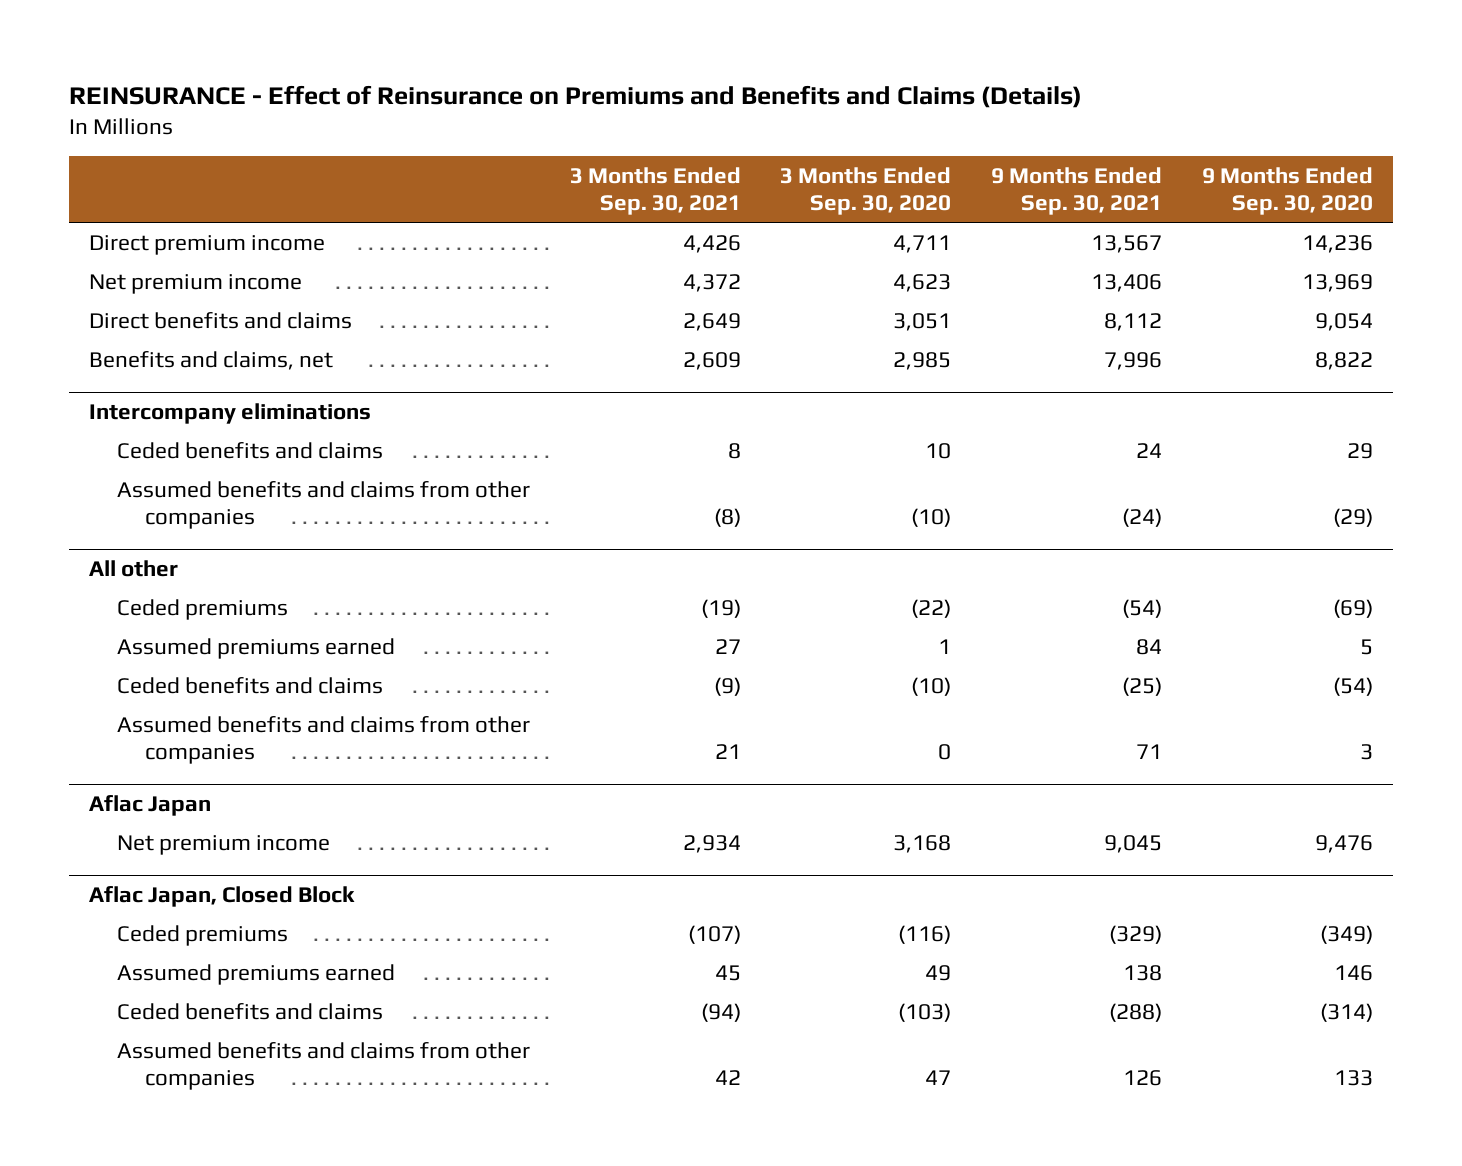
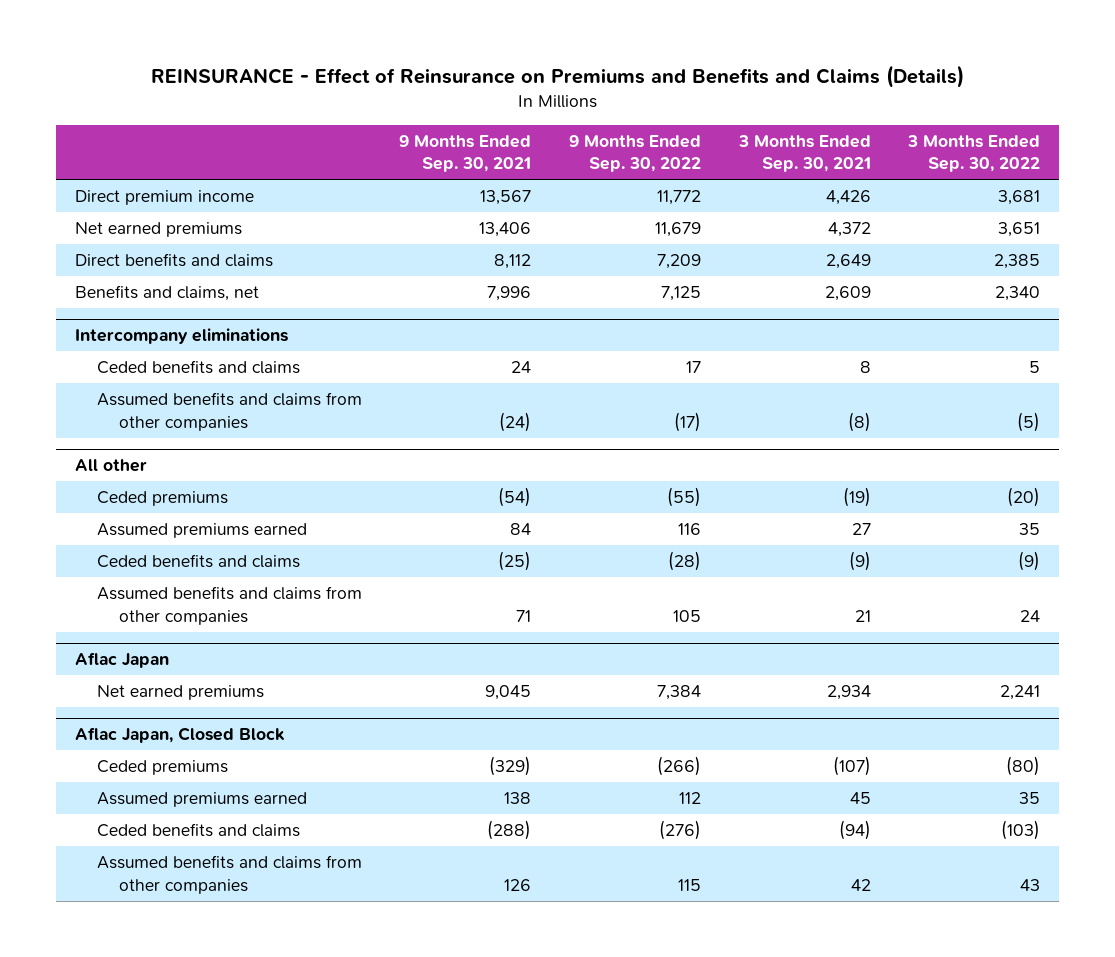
- | 3 Months Ended Sep. 30, 2021 | 3 Months Ended Sep. 30, 2020 | 9 Months Ended Sep. 30, 2021 | 9 Months Ended Sep. 30, 2020
+ | 9 Months Ended Sep. 30, 2021 | 9 Months Ended Sep. 30, 2022 | 3 Months Ended Sep. 30, 2021 | 3 Months Ended Sep. 30, 2022
- Net premium income | 4,372 | 4,623 | 13,406 | 13,969
+ Net earned premiums | 13,406 | 11,679 | 4,372 | 3,651
@ Aflac Japan
- Net premium income | 2,934 | 3,168 | 9,045 | 9,476
+ Net earned premiums | 9,045 | 7,384 | 2,934 | 2,241

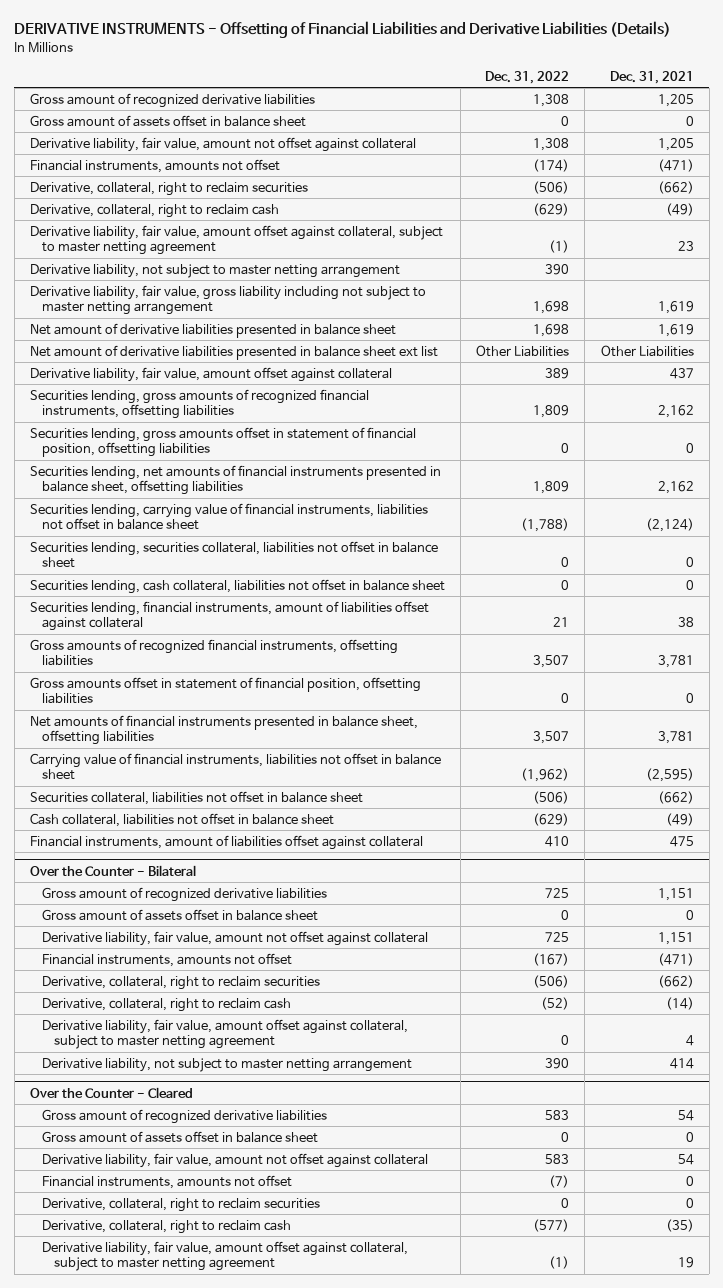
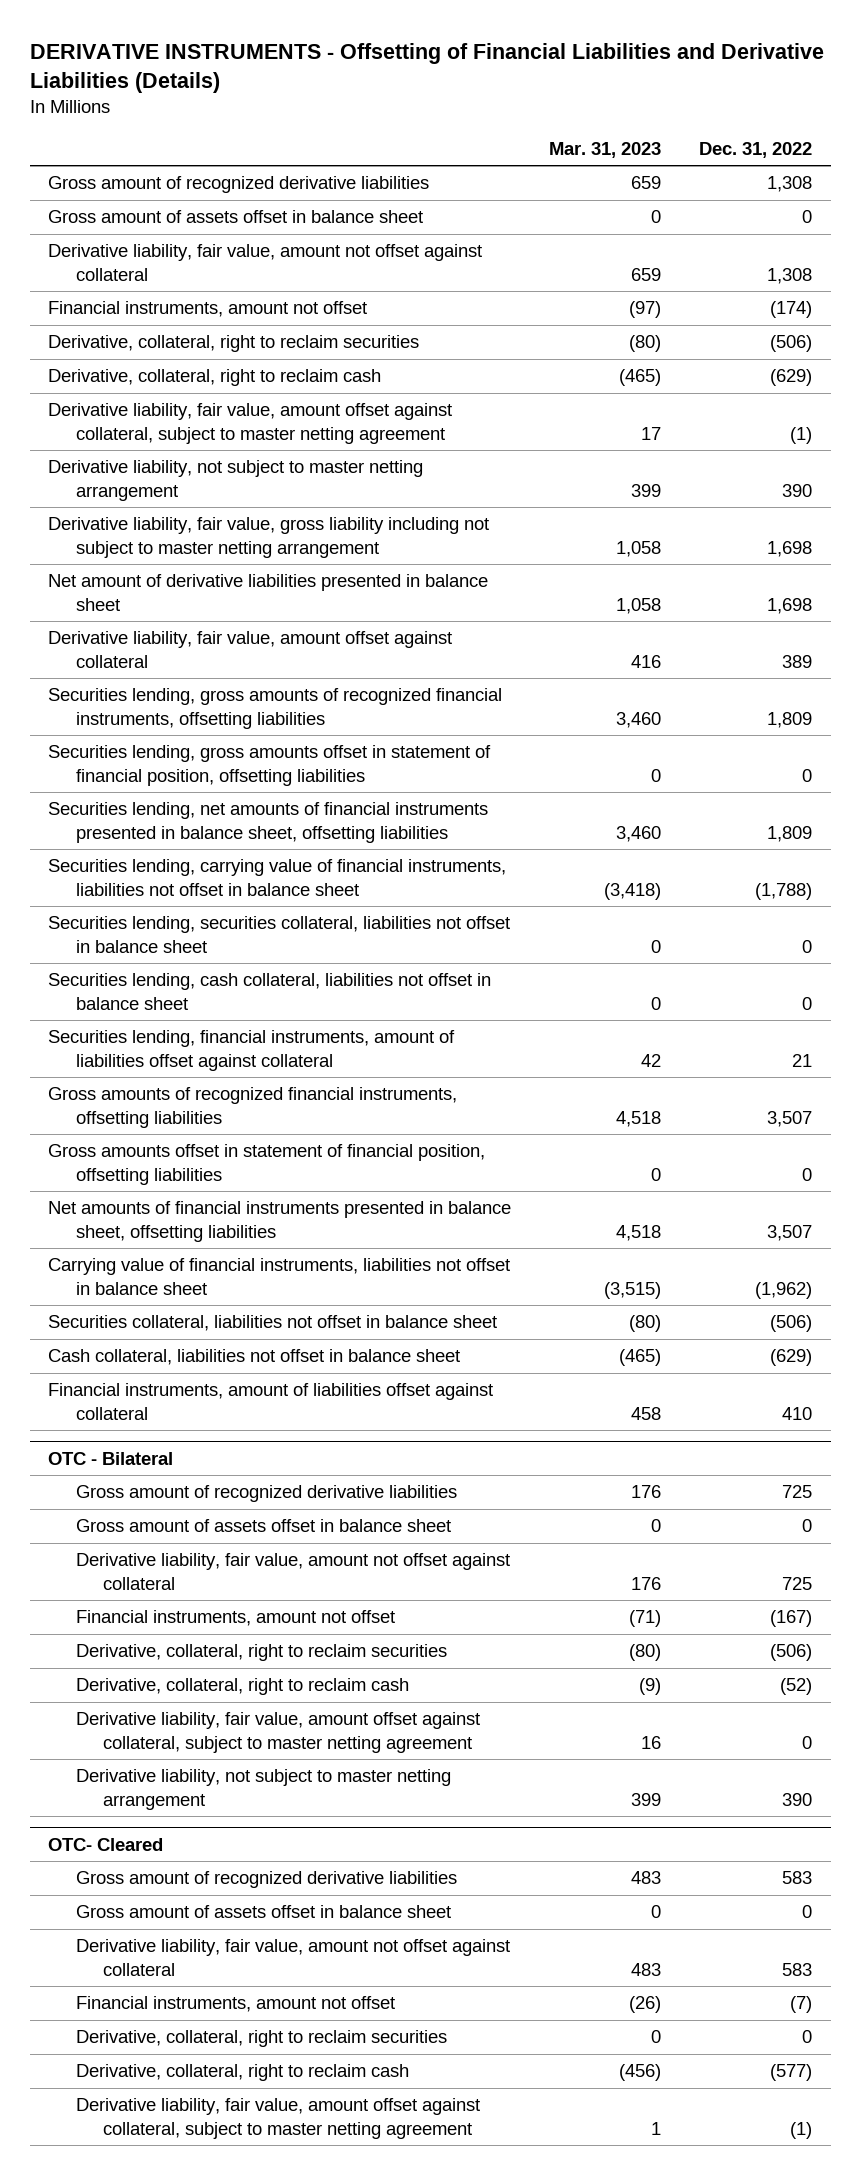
- | Dec. 31, 2022 | Dec. 31, 2021
+ | Mar. 31, 2023 | Dec. 31, 2022
- Financial instruments, amounts not offset | (174) | (471)
+ Financial instruments, amount not offset | (97) | (174)
- Net amount of derivative liabilities presented in balance sheet ext list | Other Liabilities | Other Liabilities
- Over the Counter - Bilateral
+ OTC - Bilateral
- Financial instruments, amounts not offset | (167) | (471)
+ Financial instruments, amount not offset | (71) | (167)
- Over the Counter - Cleared
+ OTC- Cleared
- Financial instruments, amounts not offset | (7) | 0
+ Financial instruments, amount not offset | (26) | (7)

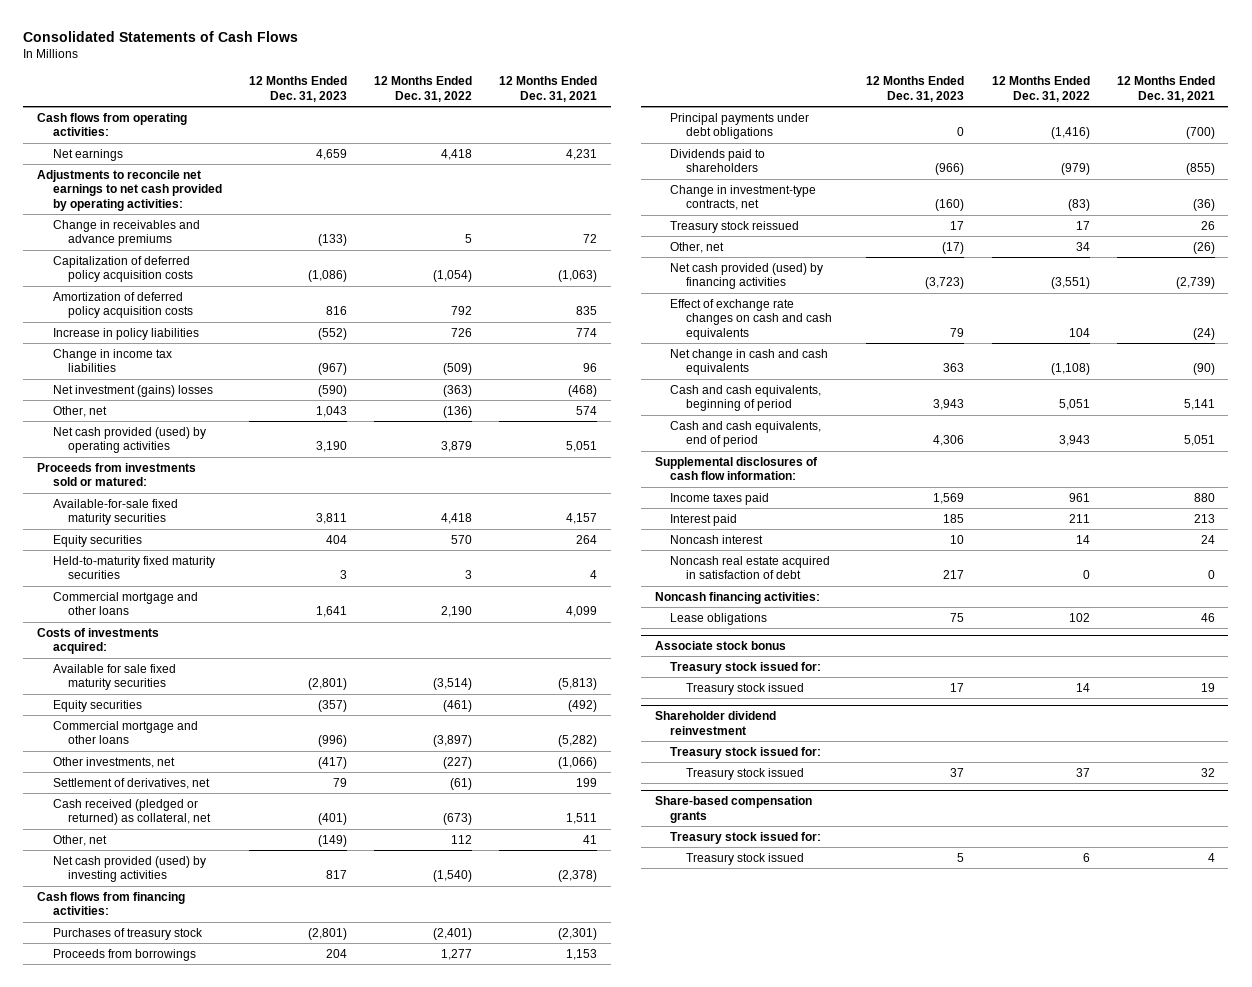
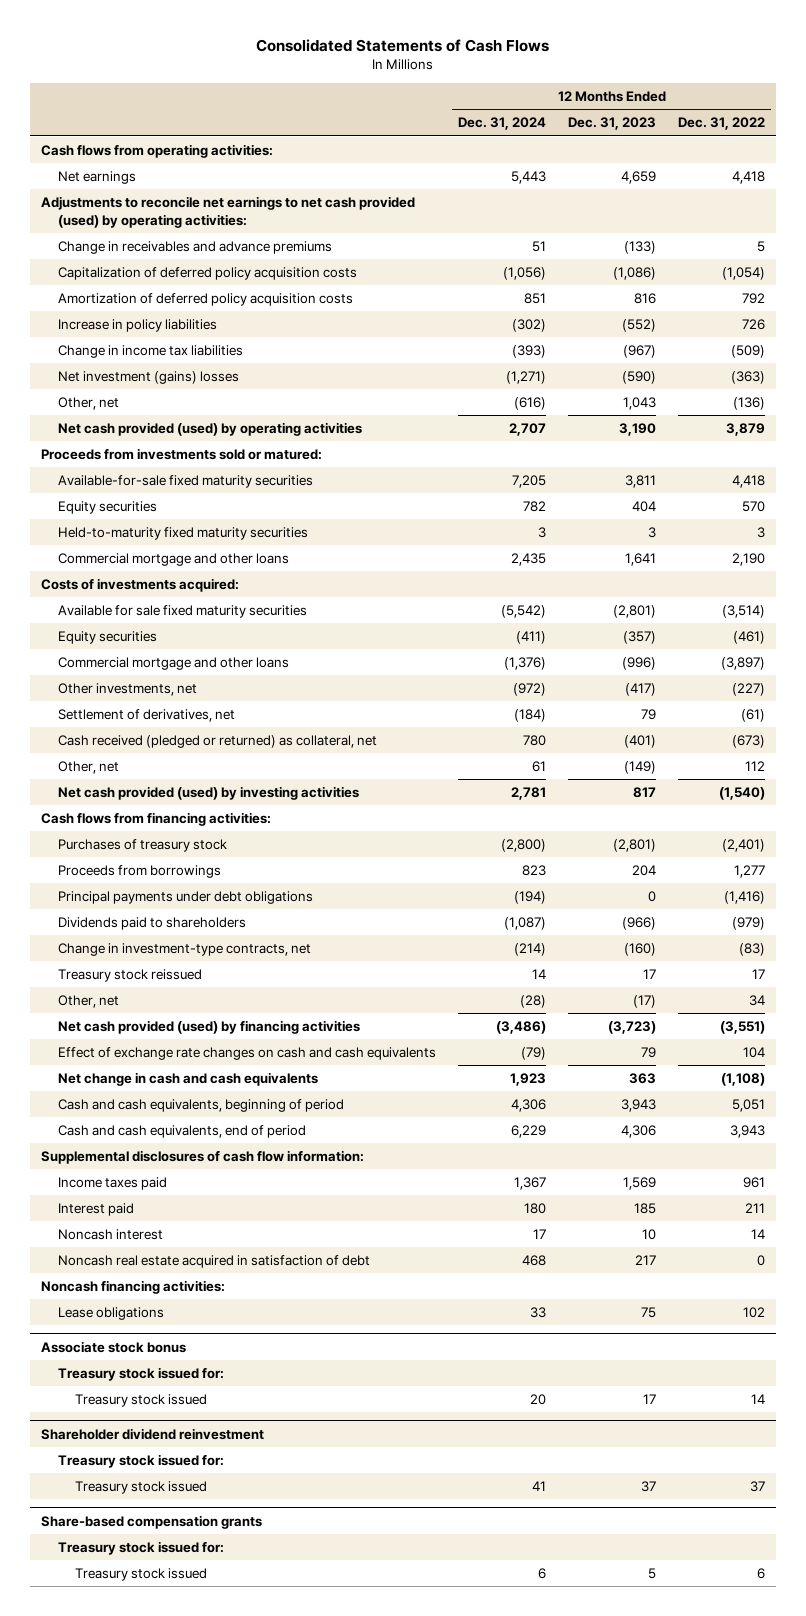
- | 12 Months Ended Dec. 31, 2023 | 12 Months Ended Dec. 31, 2022 | 12 Months Ended Dec. 31, 2021
+ | 12 Months Ended Dec. 31, 2024 | 12 Months Ended Dec. 31, 2023 | 12 Months Ended Dec. 31, 2022
- Adjustments to reconcile net earnings to net cash provided by operating activities:
+ Adjustments to reconcile net earnings to net cash provided (used) by operating activities:

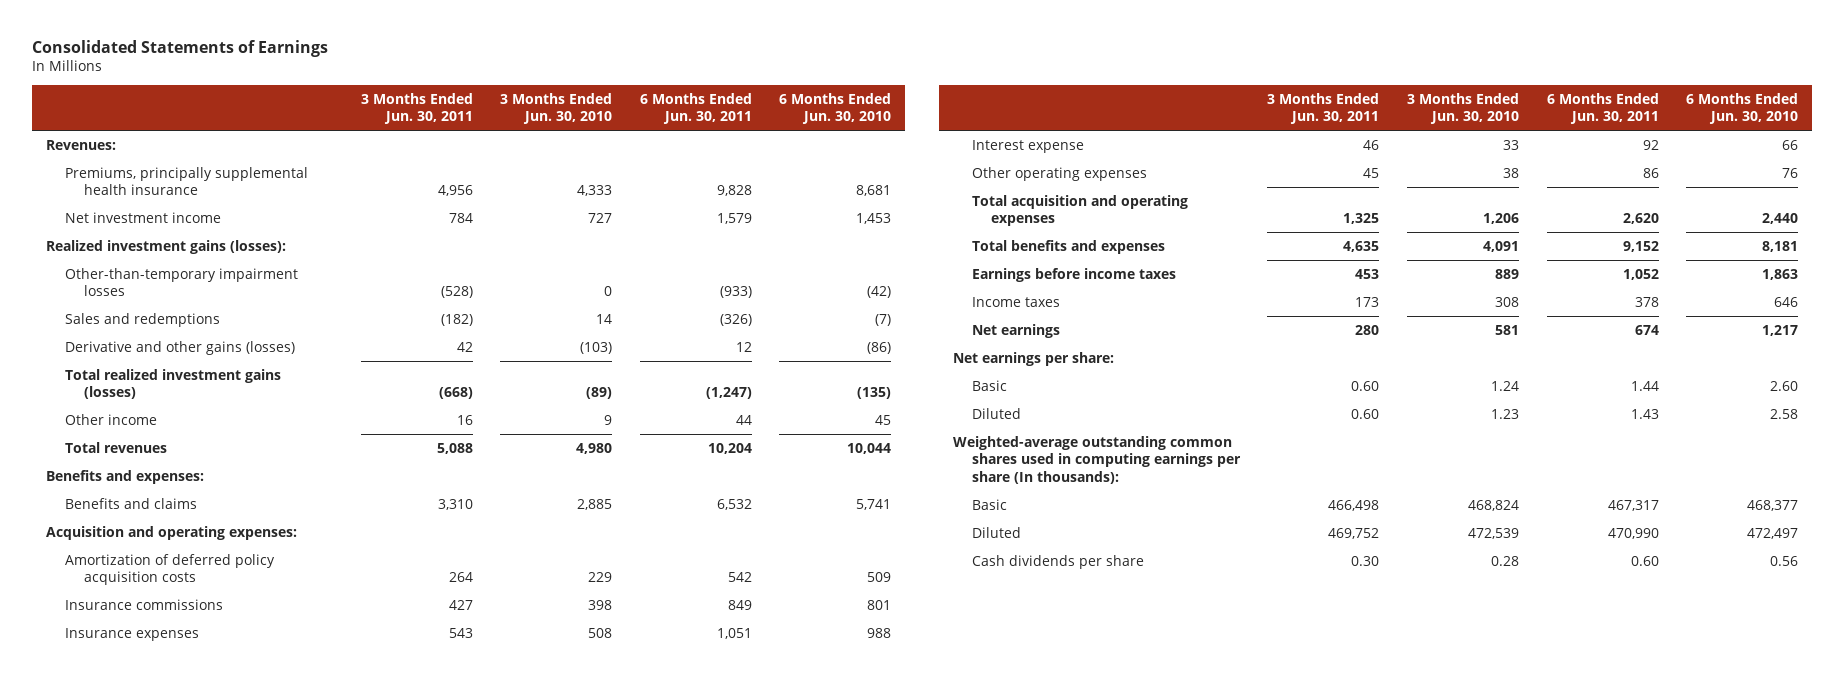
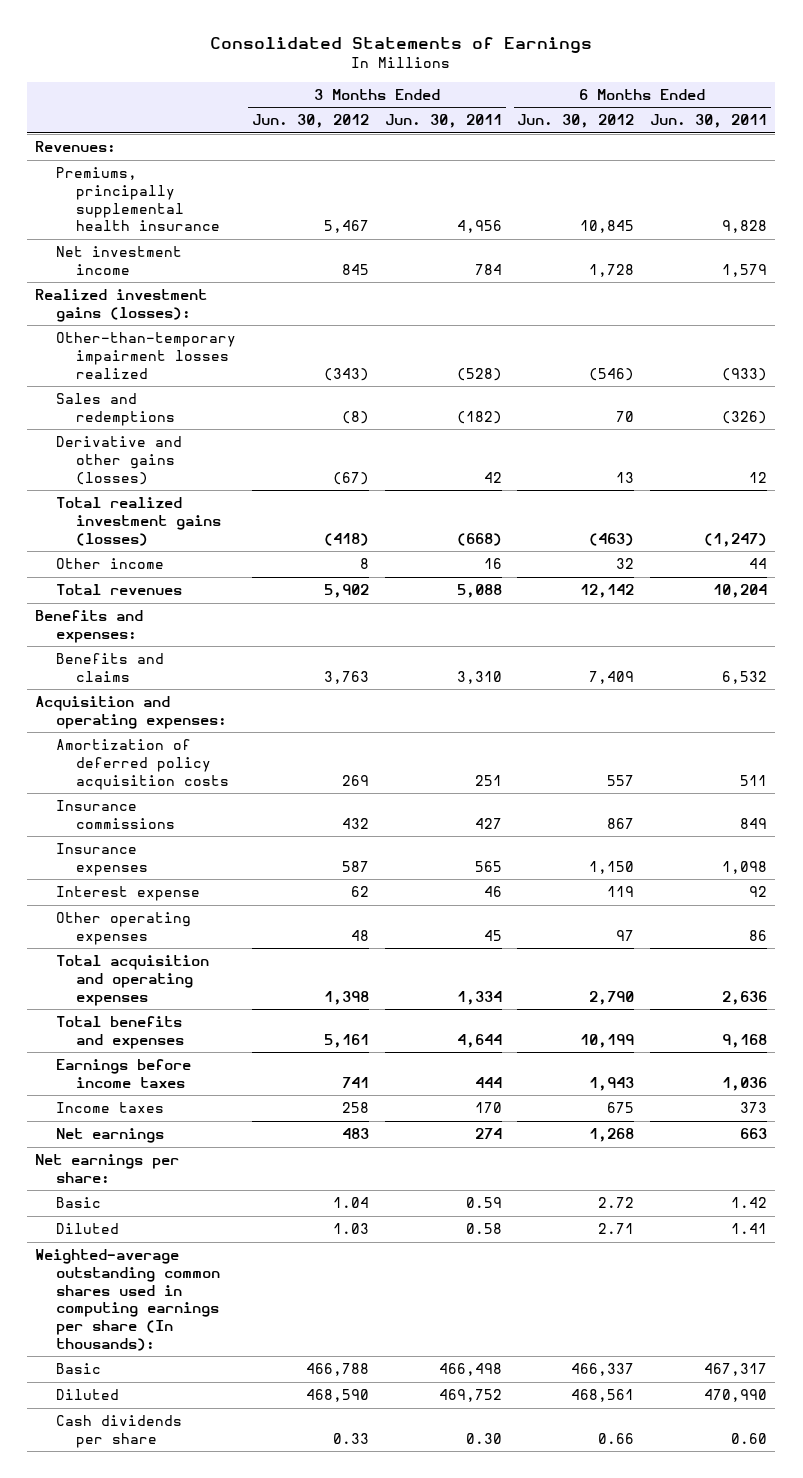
- | 3 Months Ended Jun. 30, 2011 | 3 Months Ended Jun. 30, 2010 | 6 Months Ended Jun. 30, 2011 | 6 Months Ended Jun. 30, 2010
+ | 3 Months Ended Jun. 30, 2012 | 3 Months Ended Jun. 30, 2011 | 6 Months Ended Jun. 30, 2012 | 6 Months Ended Jun. 30, 2011
- Other-than-temporary impairment losses | (528) | 0 | (933) | (42)
+ Other-than-temporary impairment losses realized | (343) | (528) | (546) | (933)
- Amortization of deferred policy acquisition costs | 264 | 229 | 542 | 509
+ Amortization of deferred policy acquisition costs | 269 | 251 | 557 | 511
- Insurance expenses | 543 | 508 | 1,051 | 988
+ Insurance expenses | 587 | 565 | 1,150 | 1,098
- Total acquisition and operating expenses | 1,325 | 1,206 | 2,620 | 2,440
- Total benefits and expenses | 4,635 | 4,091 | 9,152 | 8,181
- Earnings before income taxes | 453 | 889 | 1,052 | 1,863
- Income taxes | 173 | 308 | 378 | 646
- Net earnings | 280 | 581 | 674 | 1,217
+ Total acquisition and operating expenses | 1,398 | 1,334 | 2,790 | 2,636
+ Total benefits and expenses | 5,161 | 4,644 | 10,199 | 9,168
+ Earnings before income taxes | 741 | 444 | 1,943 | 1,036
+ Income taxes | 258 | 170 | 675 | 373
+ Net earnings | 483 | 274 | 1,268 | 663
- Basic | 0.60 | 1.24 | 1.44 | 2.60
- Diluted | 0.60 | 1.23 | 1.43 | 2.58
+ Basic | 1.04 | 0.59 | 2.72 | 1.42
+ Diluted | 1.03 | 0.58 | 2.71 | 1.41

